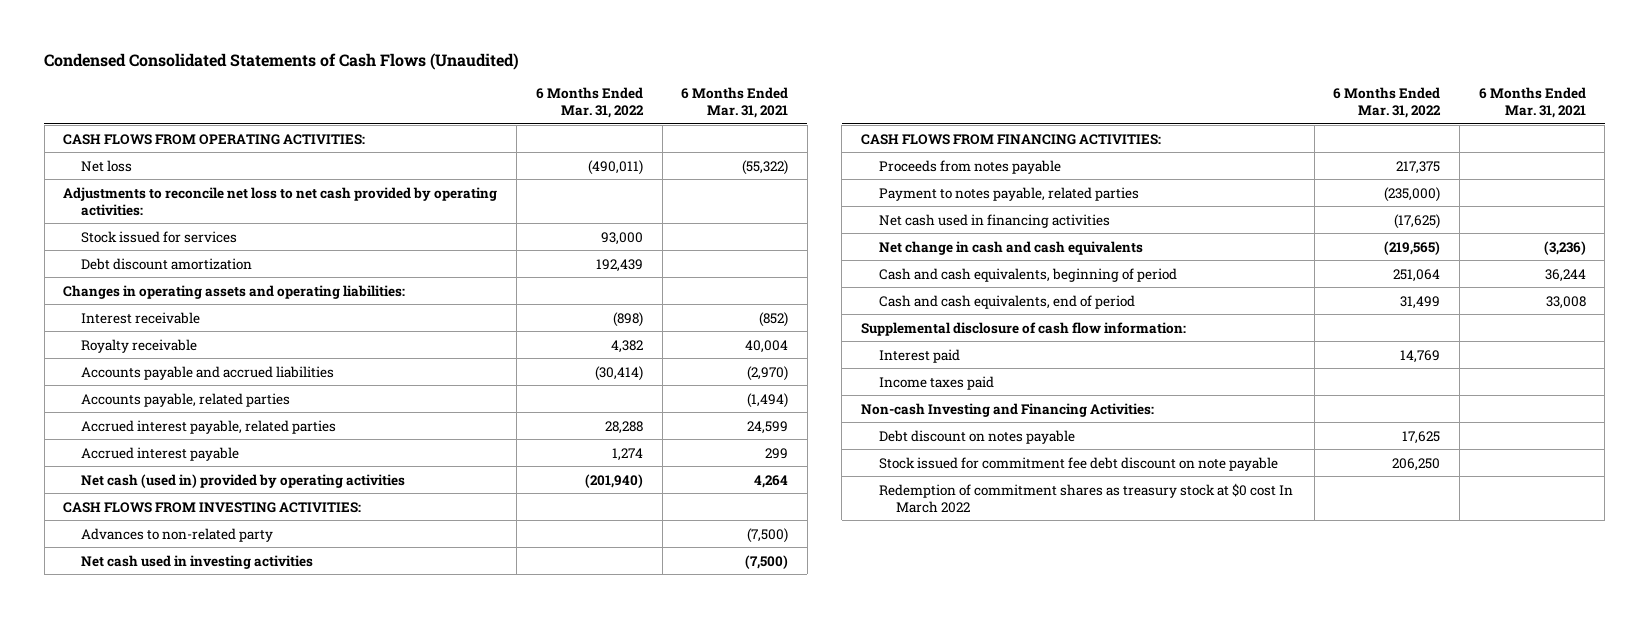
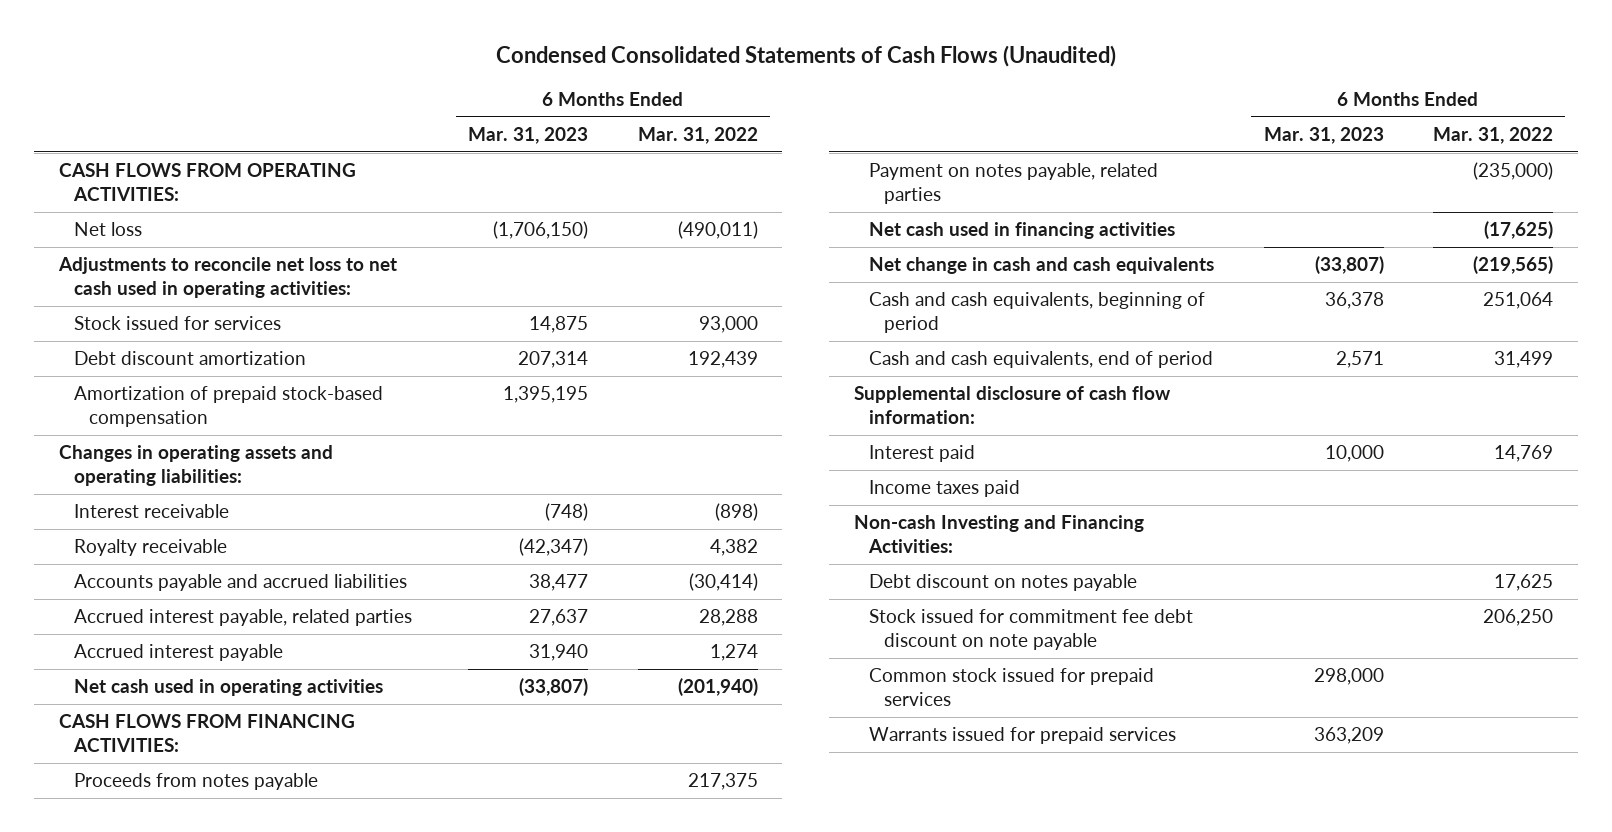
- | 6 Months Ended Mar. 31, 2022 | 6 Months Ended Mar. 31, 2021
+ | 6 Months Ended Mar. 31, 2023 | 6 Months Ended Mar. 31, 2022
- Adjustments to reconcile net loss to net cash provided by operating activities:
+ Adjustments to reconcile net loss to net cash used in operating activities:
+ Amortization of prepaid stock-based compensation | 1,395,195 |
- Accounts payable, related parties | | (1,494)
- Net cash (used in) provided by operating activities | (201,940) | 4,264
- CASH FLOWS FROM INVESTING ACTIVITIES:
- Advances to non-related party | | (7,500)
- Net cash used in investing activities | | (7,500)
+ Net cash used in operating activities | (33,807) | (201,940)
- Payment to notes payable, related parties | (235,000) |
+ Payment on notes payable, related parties | | (235,000)
- Redemption of commitment shares as treasury stock at $0 cost In March 2022
+ Common stock issued for prepaid services | 298,000 |
+ Warrants issued for prepaid services | 363,209 |

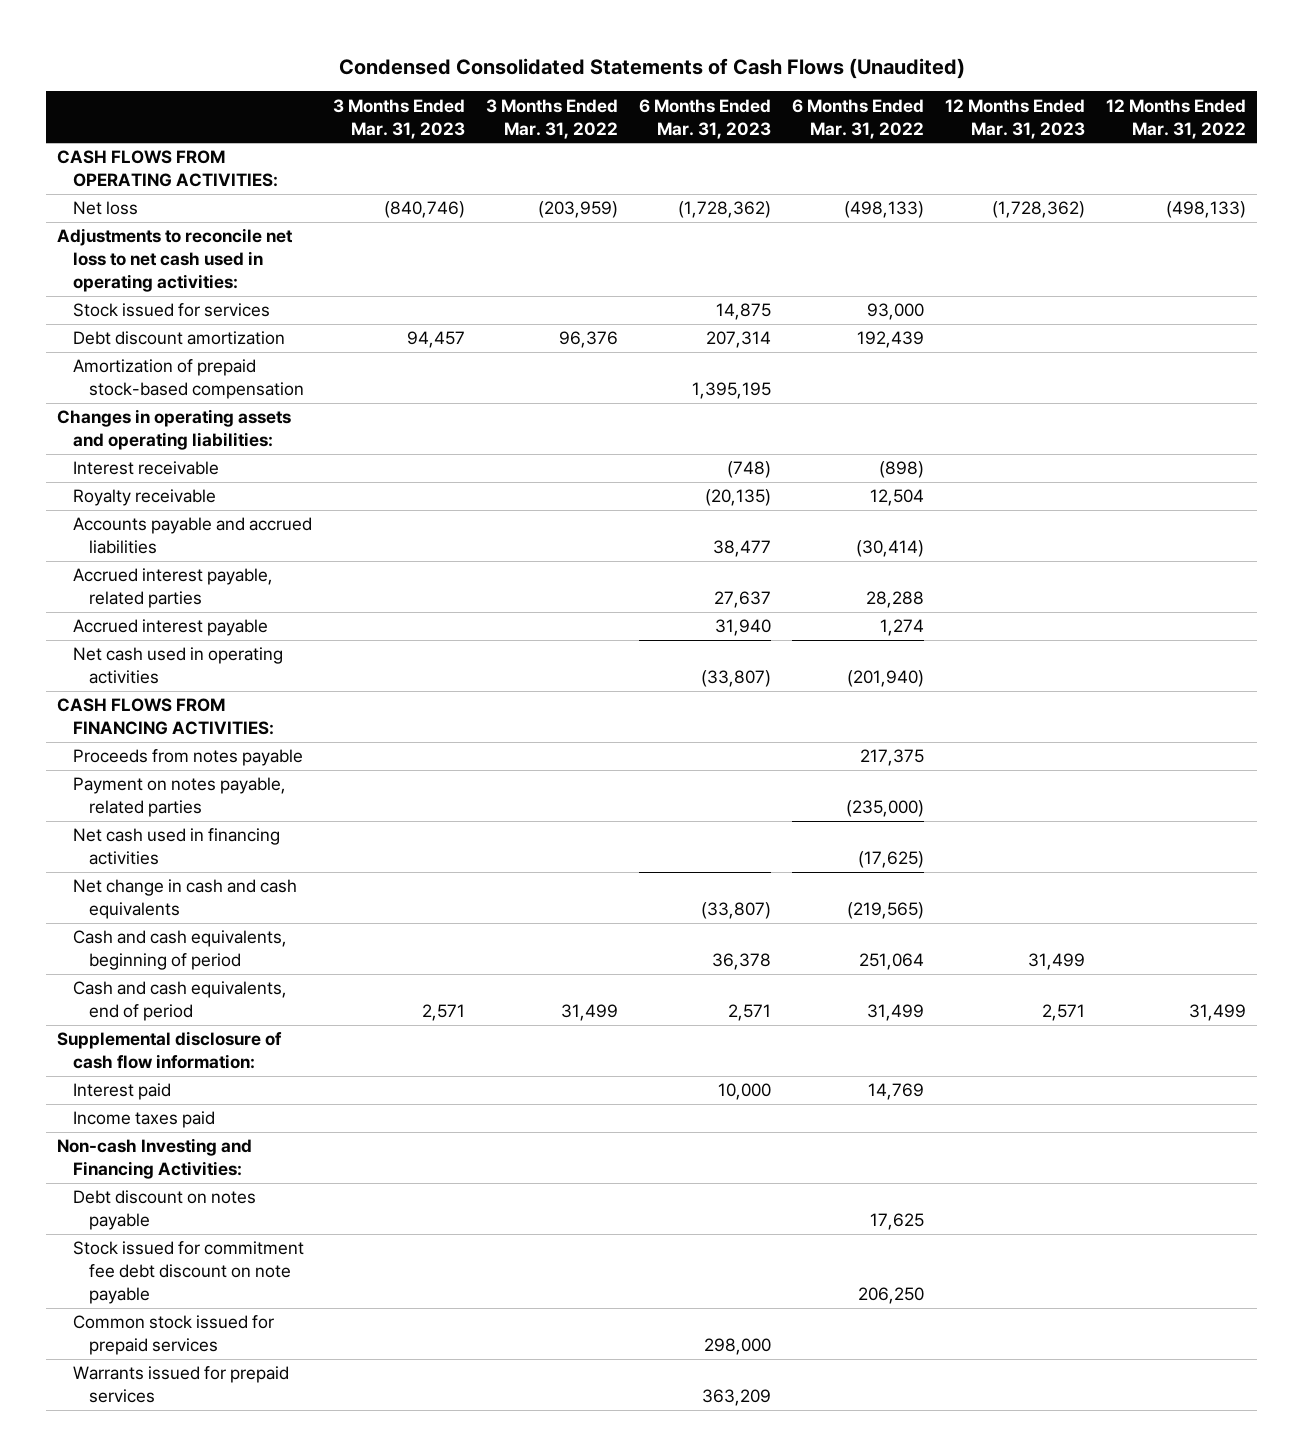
- | 6 Months Ended Mar. 31, 2023 | 6 Months Ended Mar. 31, 2022
+ | 3 Months Ended Mar. 31, 2023 | 3 Months Ended Mar. 31, 2022 | 6 Months Ended Mar. 31, 2023 | 6 Months Ended Mar. 31, 2022 | 12 Months Ended Mar. 31, 2023 | 12 Months Ended Mar. 31, 2022
- Net loss | (1,706,150) | (490,011)
+ Net loss | (840,746) | (203,959) | (1,728,362) | (498,133) | (1,728,362) | (498,133)
- Royalty receivable | (42,347) | 4,382
+ Royalty receivable | | | (20,135) | 12,504 | |

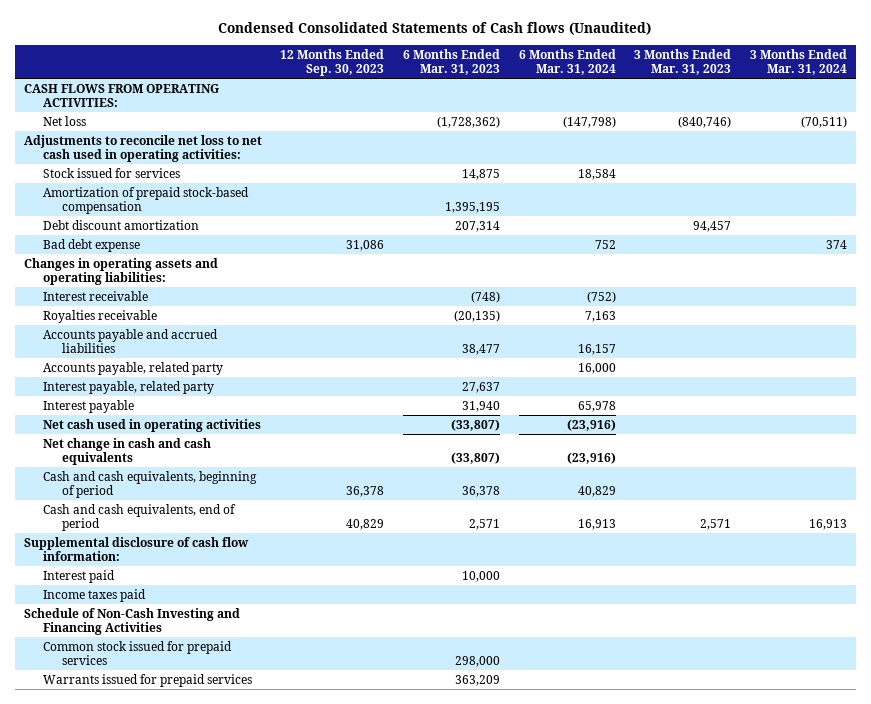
- Condensed Consolidated Statements of Cash Flows (Unaudited)
+ Condensed Consolidated Statements of Cash flows (Unaudited)
- | 3 Months Ended Mar. 31, 2023 | 3 Months Ended Mar. 31, 2022 | 6 Months Ended Mar. 31, 2023 | 6 Months Ended Mar. 31, 2022 | 12 Months Ended Mar. 31, 2023 | 12 Months Ended Mar. 31, 2022
+ | 12 Months Ended Sep. 30, 2023 | 6 Months Ended Mar. 31, 2023 | 6 Months Ended Mar. 31, 2024 | 3 Months Ended Mar. 31, 2023 | 3 Months Ended Mar. 31, 2024
moved down: Debt discount amortization | | 207,314 | | 94,457 |
+ Bad debt expense | 31,086 | | 752 | | 374
- Royalty receivable | | | (20,135) | 12,504 | |
+ Royalties receivable | | (20,135) | 7,163 | |
- Accrued interest payable, related parties | | | 27,637 | 28,288 | |
- Accrued interest payable | | | 31,940 | 1,274 | |
+ Accounts payable, related party | | | 16,000 | |
+ Interest payable, related party | | 27,637 | | |
+ Interest payable | | 31,940 | 65,978 | |
- CASH FLOWS FROM FINANCING ACTIVITIES:
- Proceeds from notes payable | | | | 217,375 | |
- Payment on notes payable, related parties | | | | (235,000) | |
- Net cash used in financing activities | | | | (17,625) | |
- Non-cash Investing and Financing Activities:
- Debt discount on notes payable | | | | 17,625 | |
- Stock issued for commitment fee debt discount on note payable | | | | 206,250 | |
+ Schedule of Non-Cash Investing and Financing Activities

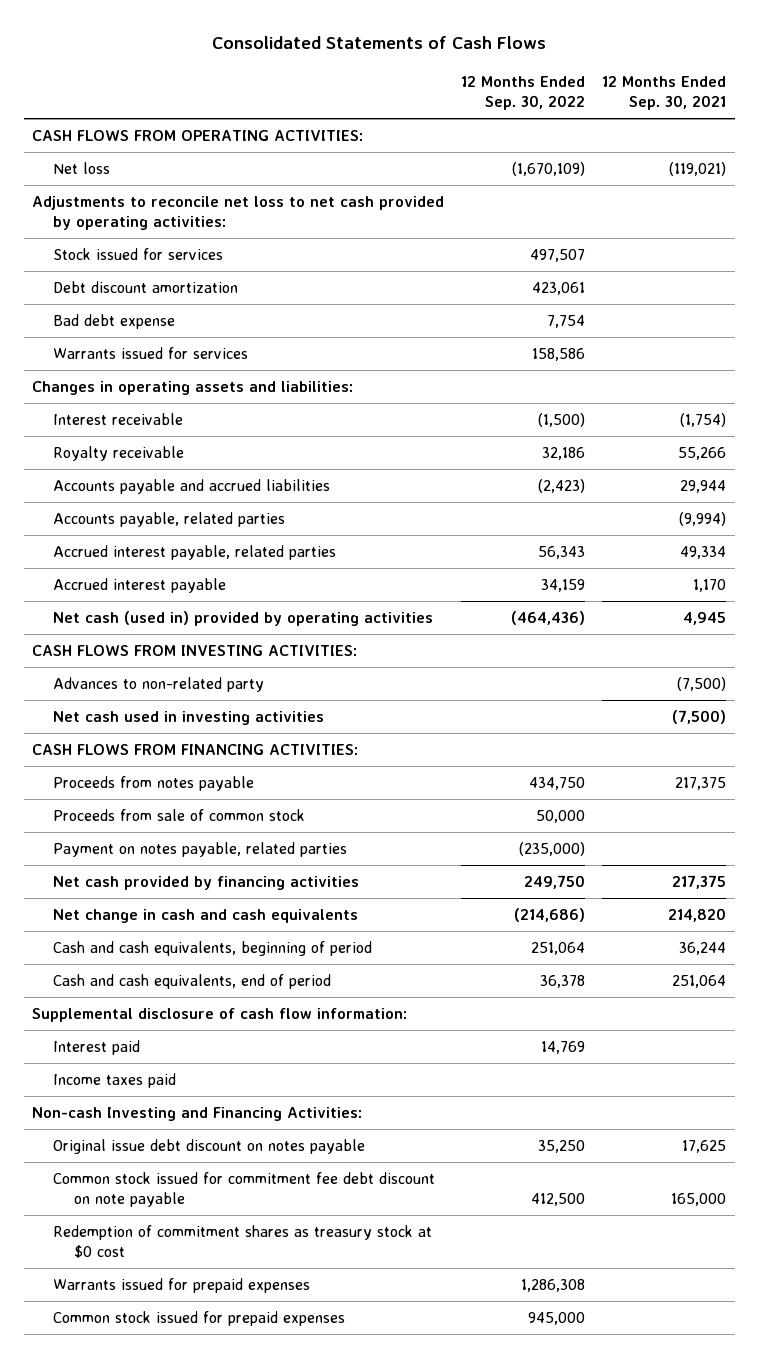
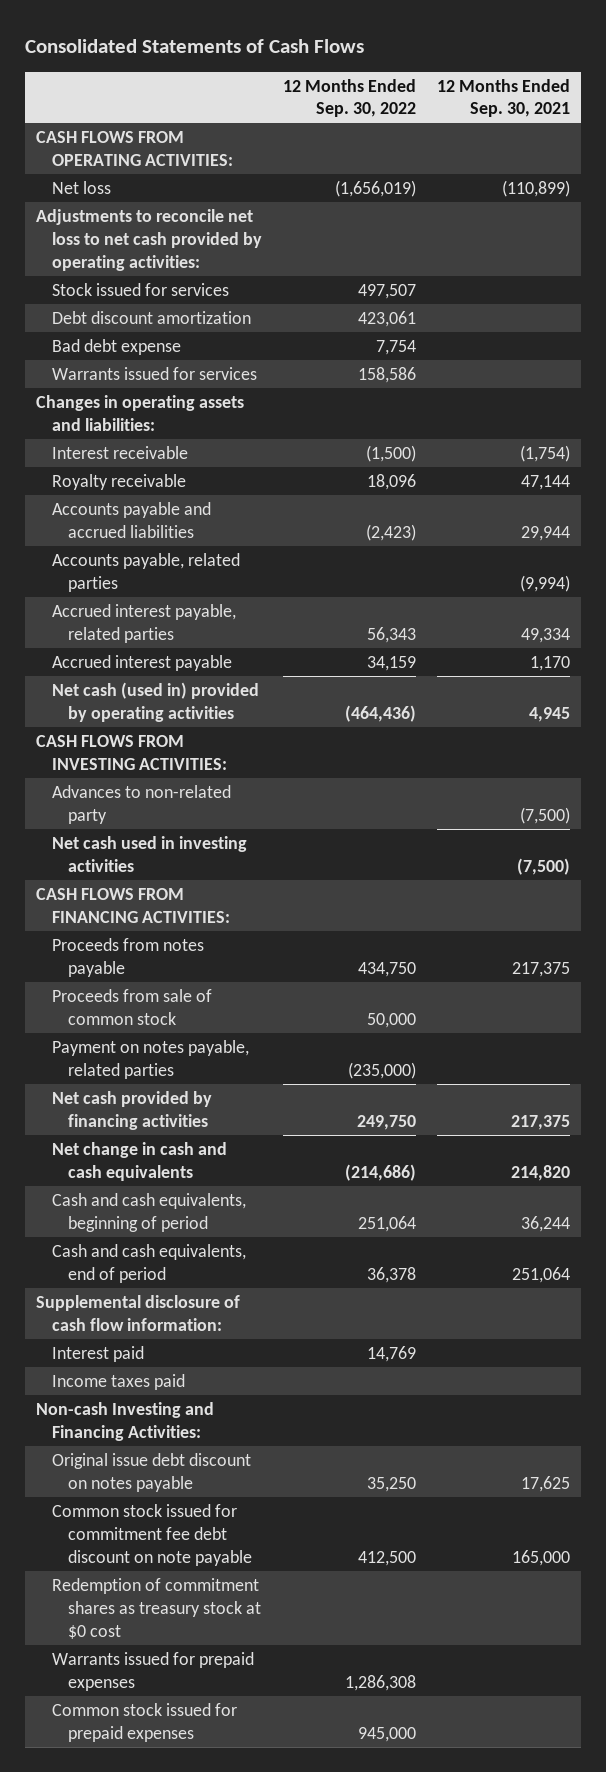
- Net loss | (1,670,109) | (119,021)
+ Net loss | (1,656,019) | (110,899)
- Royalty receivable | 32,186 | 55,266
+ Royalty receivable | 18,096 | 47,144

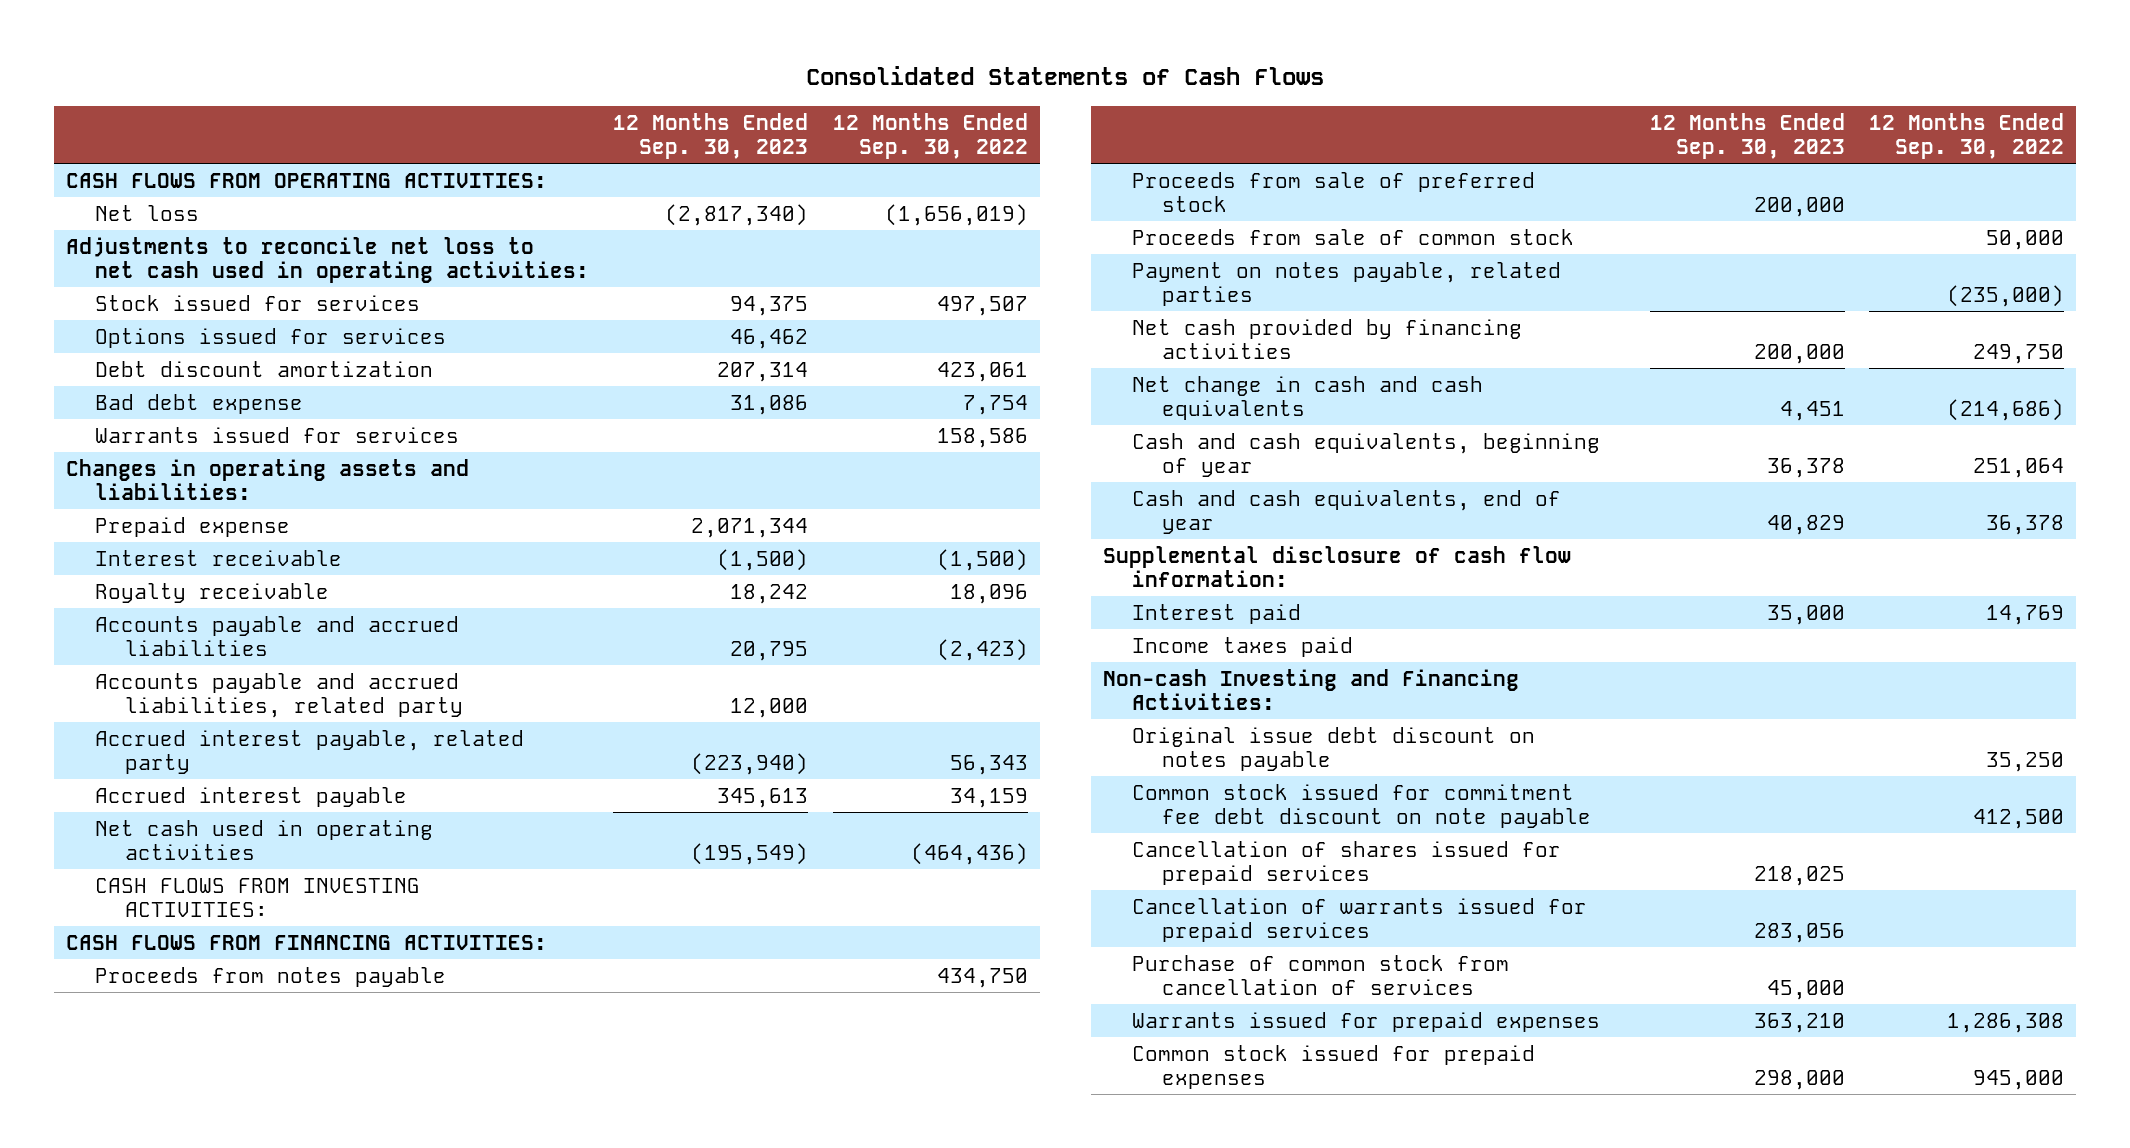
- | 12 Months Ended Sep. 30, 2022 | 12 Months Ended Sep. 30, 2021
+ | 12 Months Ended Sep. 30, 2023 | 12 Months Ended Sep. 30, 2022
- Adjustments to reconcile net loss to net cash provided by operating activities:
+ Adjustments to reconcile net loss to net cash used in operating activities:
+ Options issued for services | 46,462 |
+ Prepaid expense | 2,071,344 |
- Accounts payable, related parties | | (9,994)
- Accrued interest payable, related parties | 56,343 | 49,334
+ Accounts payable and accrued liabilities, related party | 12,000 |
+ Accrued interest payable, related party | (223,940) | 56,343
- Net cash (used in) provided by operating activities | (464,436) | 4,945
+ Net cash used in operating activities | (195,549) | (464,436)
- Advances to non-related party | | (7,500)
- Net cash used in investing activities | | (7,500)
+ Proceeds from sale of preferred stock | 200,000 |
- Cash and cash equivalents, beginning of period | 251,064 | 36,244
- Cash and cash equivalents, end of period | 36,378 | 251,064
+ Cash and cash equivalents, beginning of year | 36,378 | 251,064
+ Cash and cash equivalents, end of year | 40,829 | 36,378
- Redemption of commitment shares as treasury stock at $0 cost
+ Cancellation of shares issued for prepaid services | 218,025 |
+ Cancellation of warrants issued for prepaid services | 283,056 |
+ Purchase of common stock from cancellation of services | 45,000 |

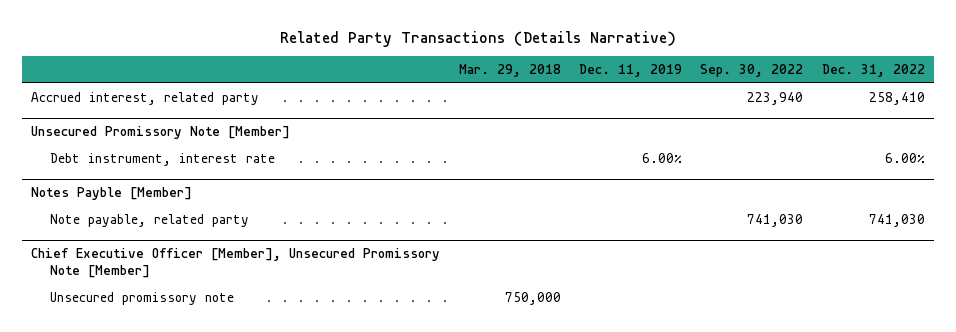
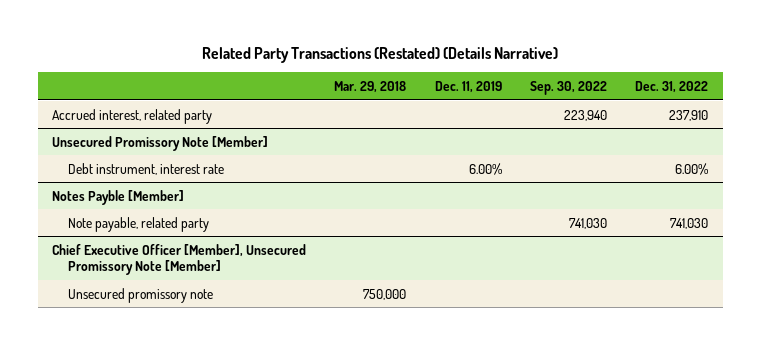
- Related Party Transactions (Details Narrative)
+ Related Party Transactions (Restated) (Details Narrative)
- Accrued interest, related party | | | 223,940 | 258,410
+ Accrued interest, related party | | | 223,940 | 237,910

